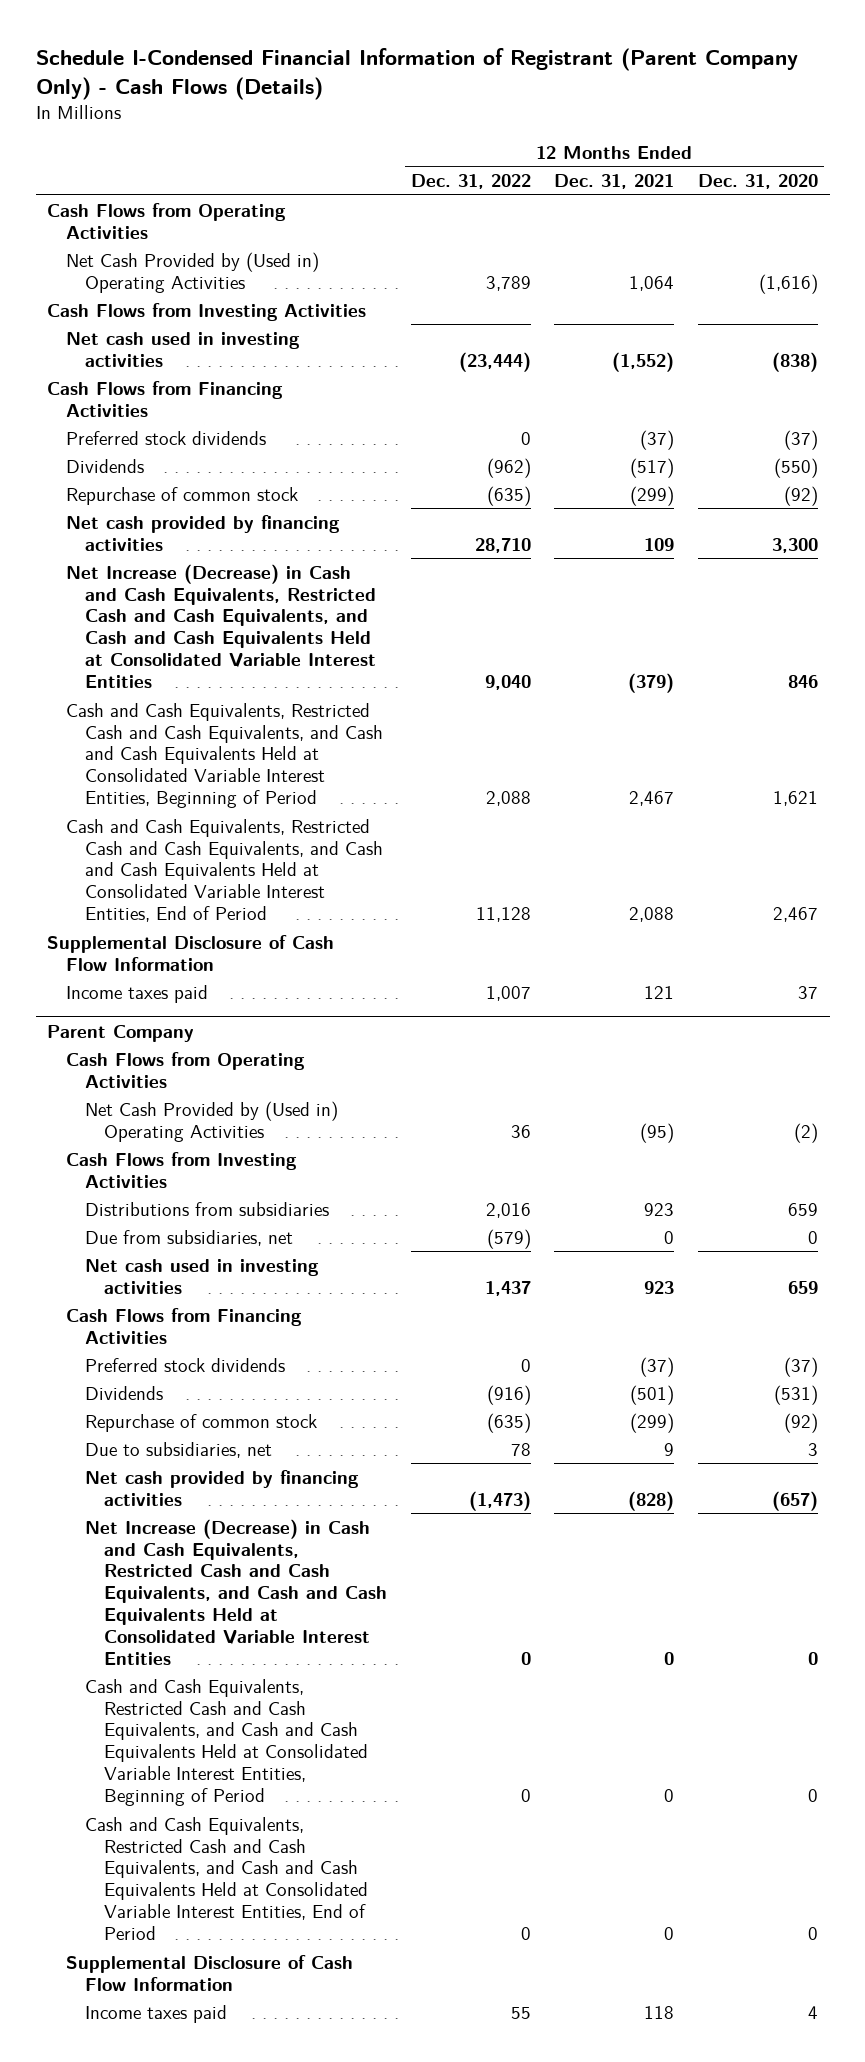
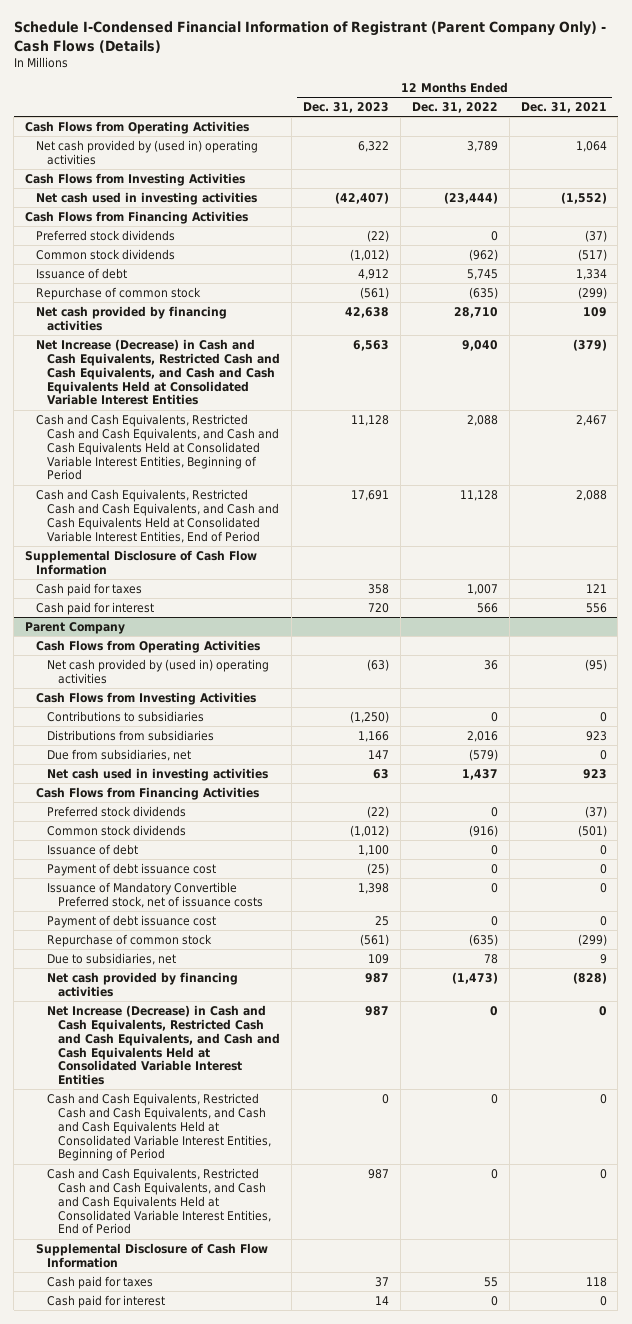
- | 12 Months Ended Dec. 31, 2022 | 12 Months Ended Dec. 31, 2021 | 12 Months Ended Dec. 31, 2020
+ | 12 Months Ended Dec. 31, 2023 | 12 Months Ended Dec. 31, 2022 | 12 Months Ended Dec. 31, 2021
- Net Cash Provided by (Used in) Operating Activities | 3,789 | 1,064 | (1,616)
+ Net cash provided by (used in) operating activities | 6,322 | 3,789 | 1,064
- Dividends | (962) | (517) | (550)
+ Common stock dividends | (1,012) | (962) | (517)
+ Issuance of debt | 4,912 | 5,745 | 1,334
- Income taxes paid | 1,007 | 121 | 37
+ Cash paid for taxes | 358 | 1,007 | 121
+ Cash paid for interest | 720 | 566 | 556
@ Parent Company
- Net Cash Provided by (Used in) Operating Activities | 36 | (95) | (2)
+ Net cash provided by (used in) operating activities | (63) | 36 | (95)
+ Contributions to subsidiaries | (1,250) | 0 | 0
- Dividends | (916) | (501) | (531)
+ Common stock dividends | (1,012) | (916) | (501)
+ Issuance of debt | 1,100 | 0 | 0
+ Payment of debt issuance cost | (25) | 0 | 0
+ Issuance of Mandatory Convertible Preferred stock, net of issuance costs | 1,398 | 0 | 0
+ Payment of debt issuance cost | 25 | 0 | 0
- Income taxes paid | 55 | 118 | 4
+ Cash paid for taxes | 37 | 55 | 118
+ Cash paid for interest | 14 | 0 | 0

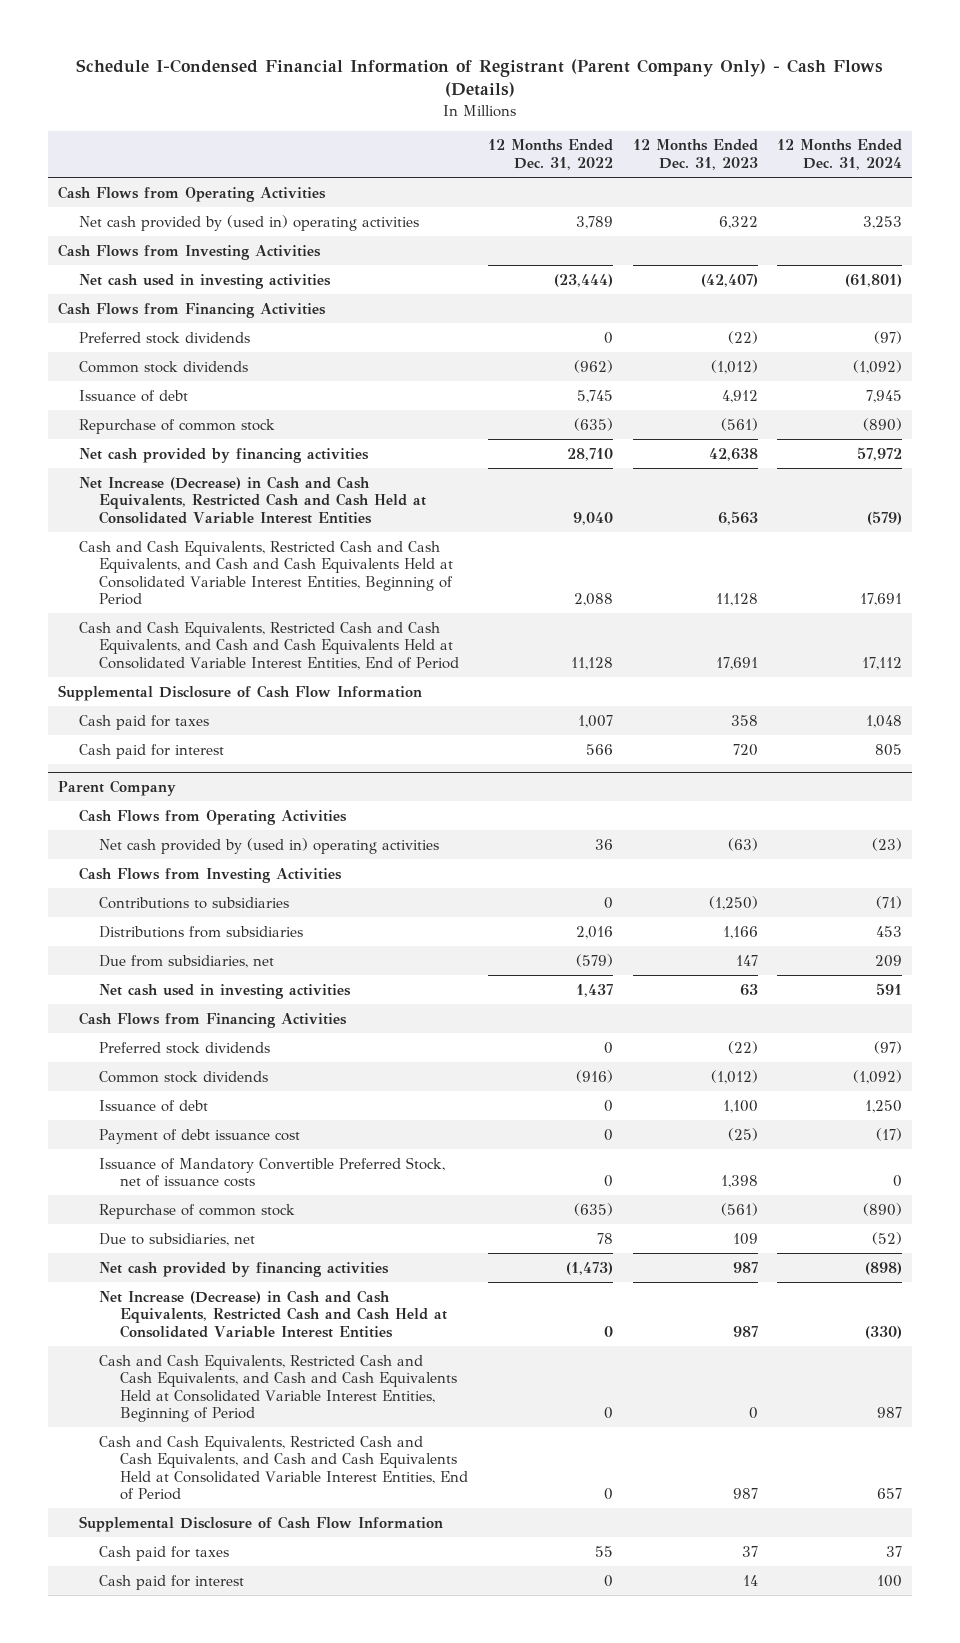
- | 12 Months Ended Dec. 31, 2023 | 12 Months Ended Dec. 31, 2022 | 12 Months Ended Dec. 31, 2021
+ | 12 Months Ended Dec. 31, 2022 | 12 Months Ended Dec. 31, 2023 | 12 Months Ended Dec. 31, 2024
- Net Increase (Decrease) in Cash and Cash Equivalents, Restricted Cash and Cash Equivalents, and Cash and Cash Equivalents Held at Consolidated Variable Interest Entities | 6,563 | 9,040 | (379)
+ Net Increase (Decrease) in Cash and Cash Equivalents, Restricted Cash and Cash Held at Consolidated Variable Interest Entities | 9,040 | 6,563 | (579)
@ Parent Company
- Issuance of Mandatory Convertible Preferred stock, net of issuance costs | 1,398 | 0 | 0
- Payment of debt issuance cost | 25 | 0 | 0
+ Issuance of Mandatory Convertible Preferred Stock, net of issuance costs | 0 | 1,398 | 0
- Net Increase (Decrease) in Cash and Cash Equivalents, Restricted Cash and Cash Equivalents, and Cash and Cash Equivalents Held at Consolidated Variable Interest Entities | 987 | 0 | 0
+ Net Increase (Decrease) in Cash and Cash Equivalents, Restricted Cash and Cash Held at Consolidated Variable Interest Entities | 0 | 987 | (330)

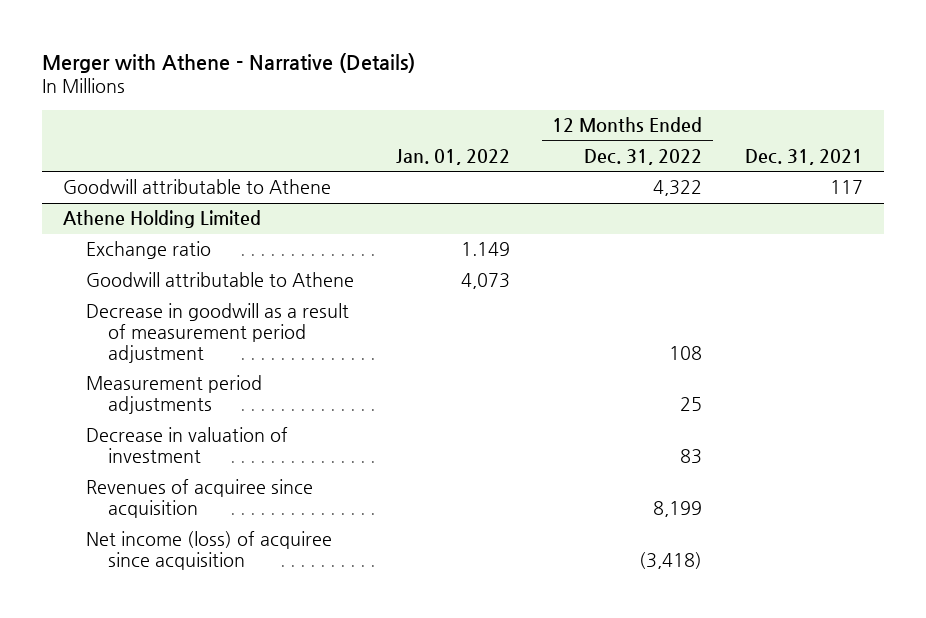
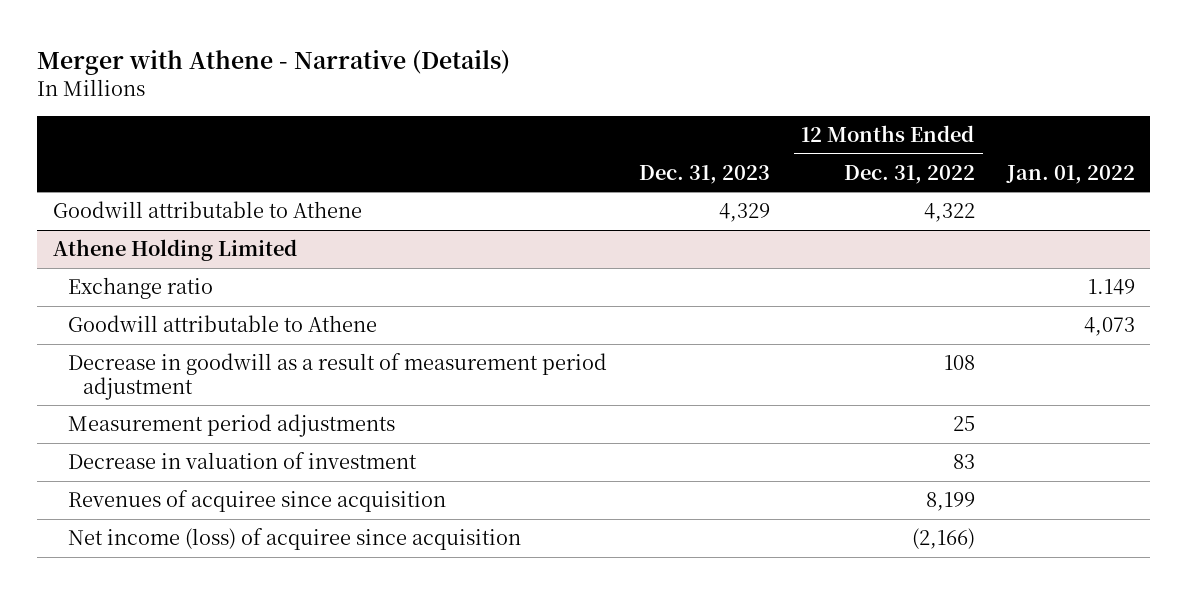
- | Jan. 01, 2022 | 12 Months Ended Dec. 31, 2022 | Dec. 31, 2021
+ | Dec. 31, 2023 | 12 Months Ended Dec. 31, 2022 | Jan. 01, 2022
@ Athene Holding Limited
- Net income (loss) of acquiree since acquisition | | (3,418) |
+ Net income (loss) of acquiree since acquisition | | (2,166) |

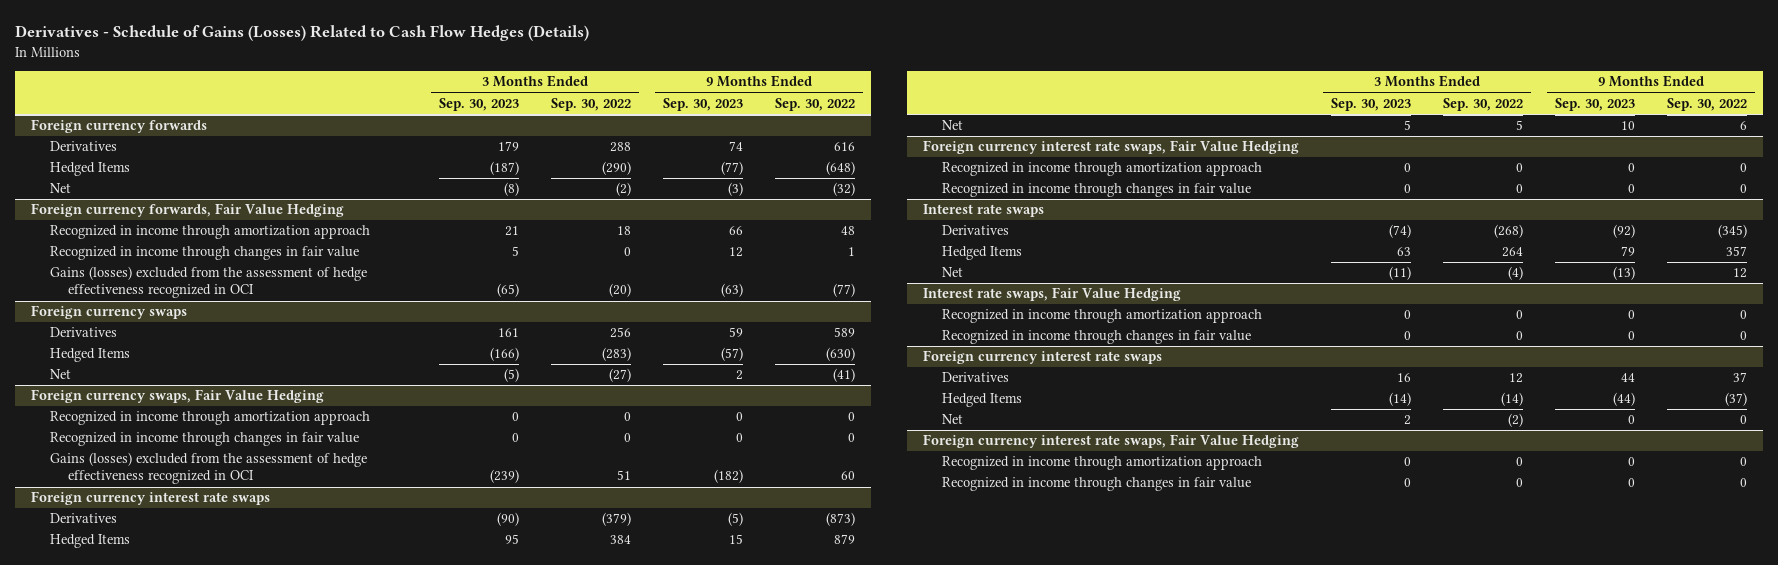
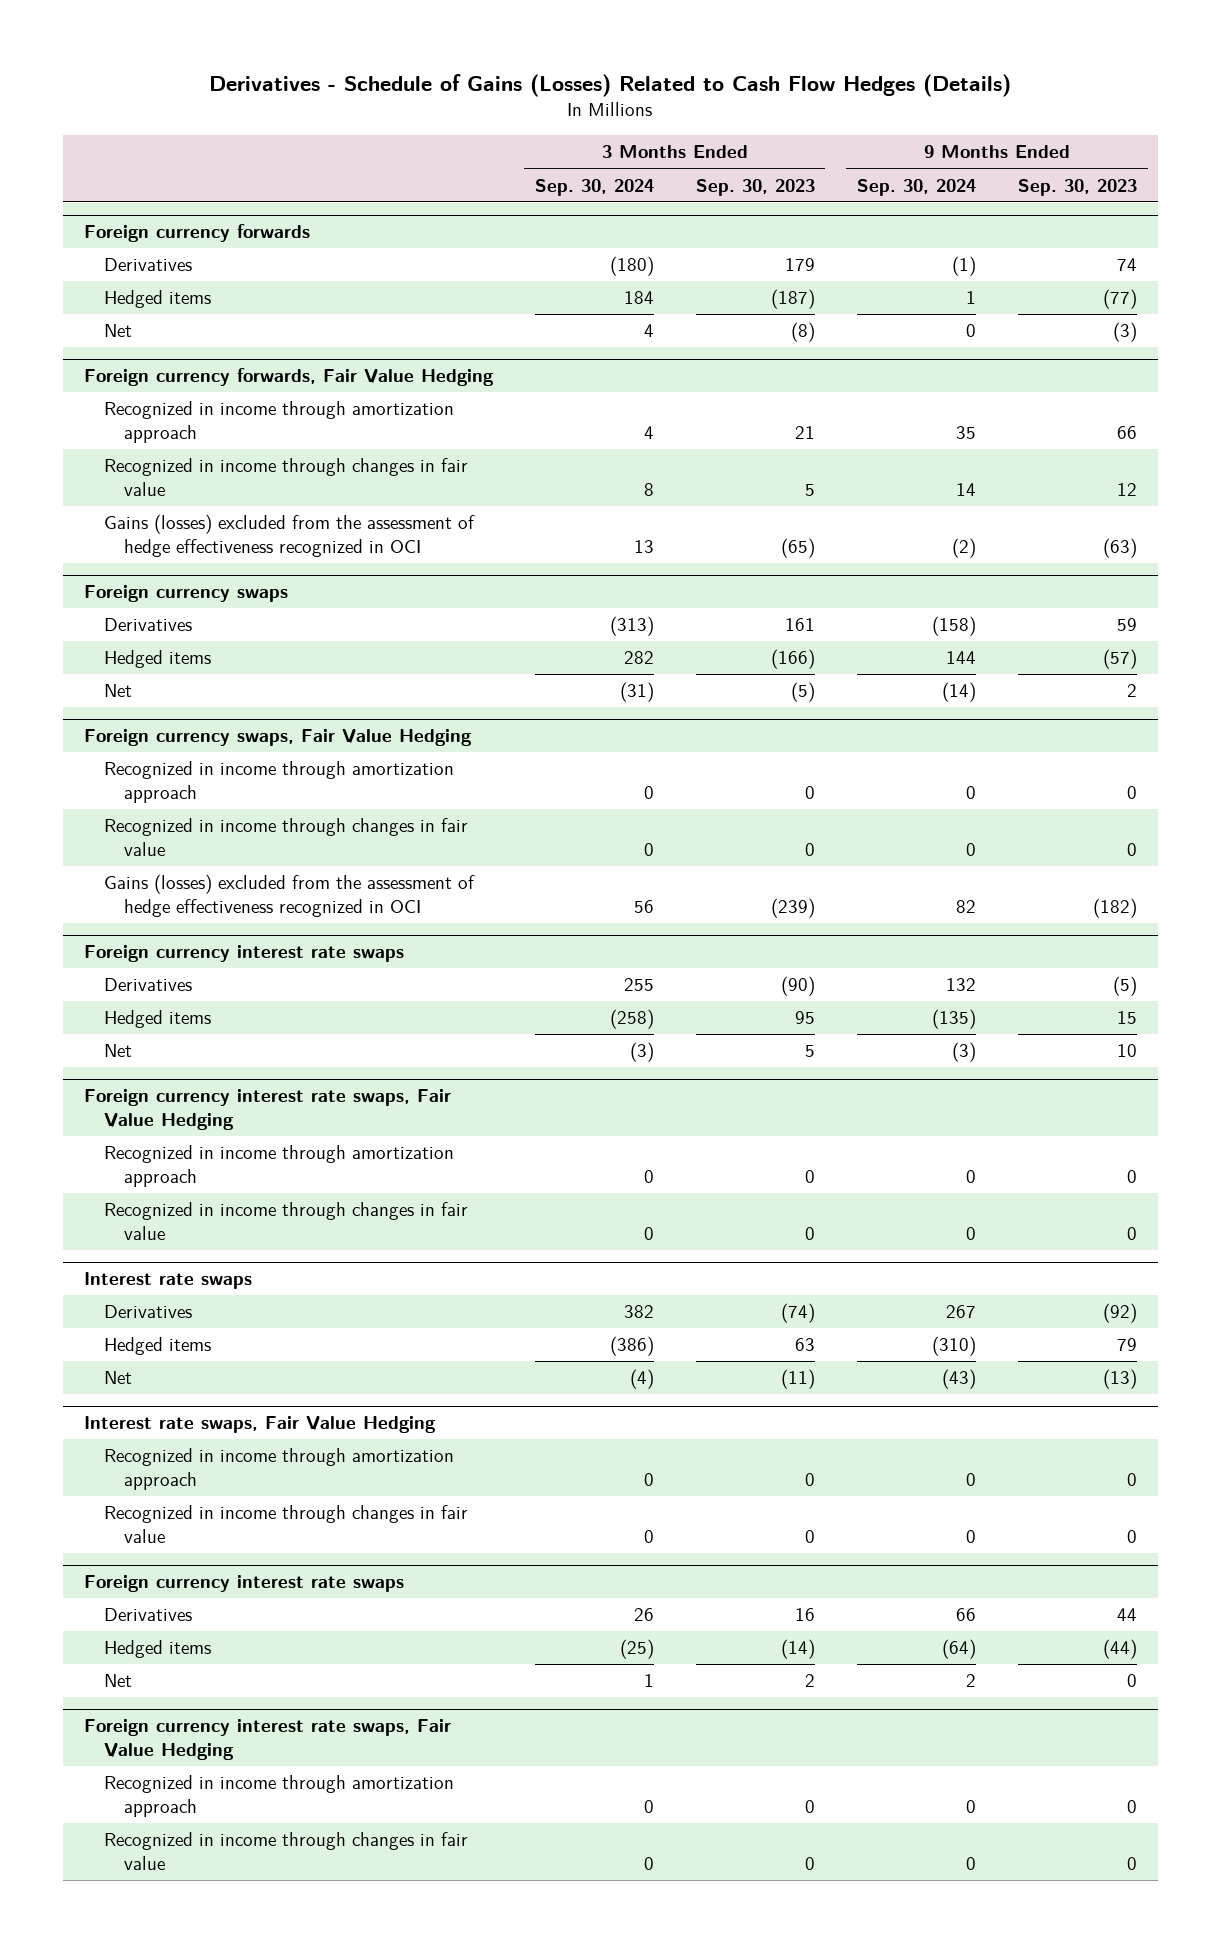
- | 3 Months Ended Sep. 30, 2023 | 3 Months Ended Sep. 30, 2022 | 9 Months Ended Sep. 30, 2023 | 9 Months Ended Sep. 30, 2022
+ | 3 Months Ended Sep. 30, 2024 | 3 Months Ended Sep. 30, 2023 | 9 Months Ended Sep. 30, 2024 | 9 Months Ended Sep. 30, 2023
@ Foreign currency forwards
- Hedged Items | (187) | (290) | (77) | (648)
+ Hedged items | 184 | (187) | 1 | (77)
@ Foreign currency swaps
- Hedged Items | (166) | (283) | (57) | (630)
+ Hedged items | 282 | (166) | 144 | (57)
@ Foreign currency interest rate swaps
- Hedged Items | 95 | 384 | 15 | 879
+ Hedged items | (258) | 95 | (135) | 15
@ Interest rate swaps
- Hedged Items | 63 | 264 | 79 | 357
+ Hedged items | (386) | 63 | (310) | 79
@ Foreign currency interest rate swaps
- Hedged Items | (14) | (14) | (44) | (37)
+ Hedged items | (25) | (14) | (64) | (44)

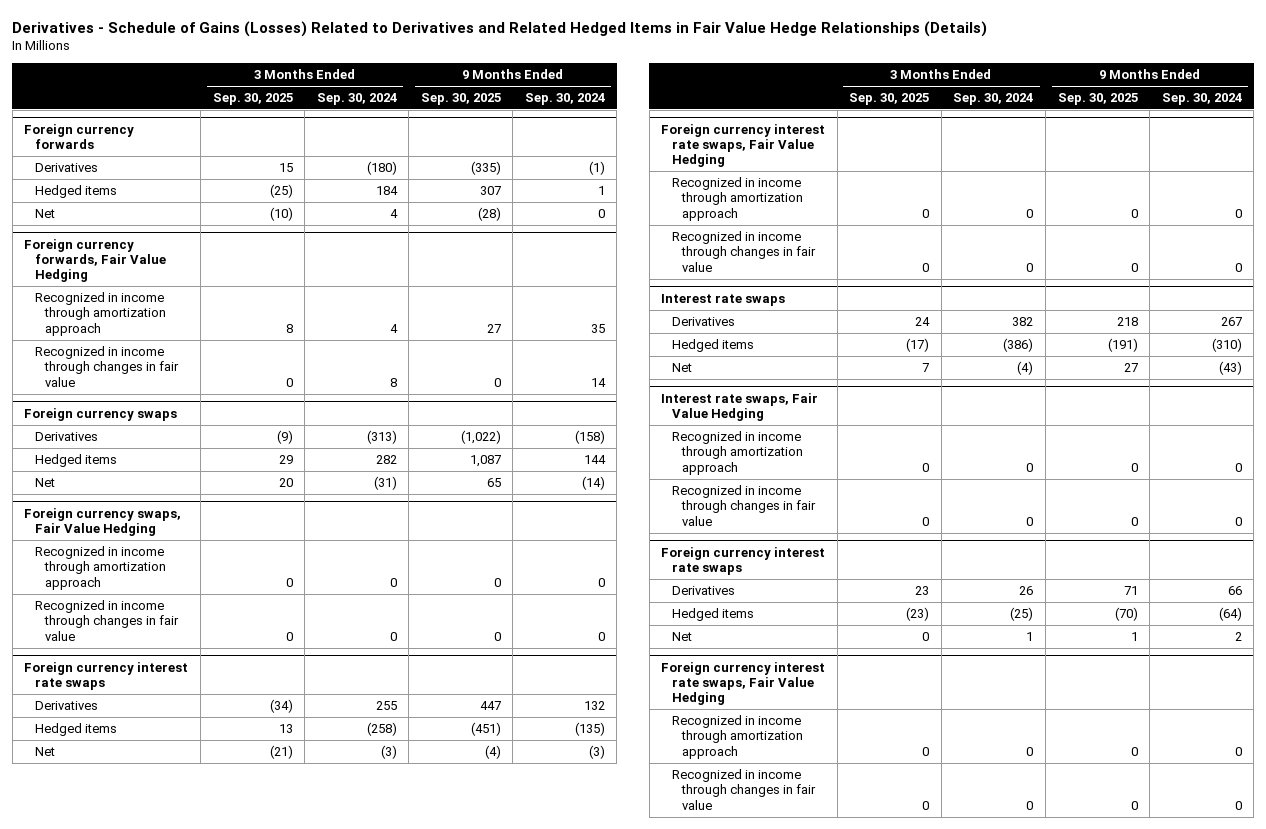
- Derivatives - Schedule of Gains (Losses) Related to Cash Flow Hedges (Details)
+ Derivatives - Schedule of Gains (Losses) Related to Derivatives and Related Hedged Items in Fair Value Hedge Relationships (Details)
- | 3 Months Ended Sep. 30, 2024 | 3 Months Ended Sep. 30, 2023 | 9 Months Ended Sep. 30, 2024 | 9 Months Ended Sep. 30, 2023
+ | 3 Months Ended Sep. 30, 2025 | 3 Months Ended Sep. 30, 2024 | 9 Months Ended Sep. 30, 2025 | 9 Months Ended Sep. 30, 2024
@ Foreign currency forwards, Fair Value Hedging
- Gains (losses) excluded from the assessment of hedge effectiveness recognized in OCI | 13 | (65) | (2) | (63)
@ Foreign currency swaps, Fair Value Hedging
- Gains (losses) excluded from the assessment of hedge effectiveness recognized in OCI | 56 | (239) | 82 | (182)

